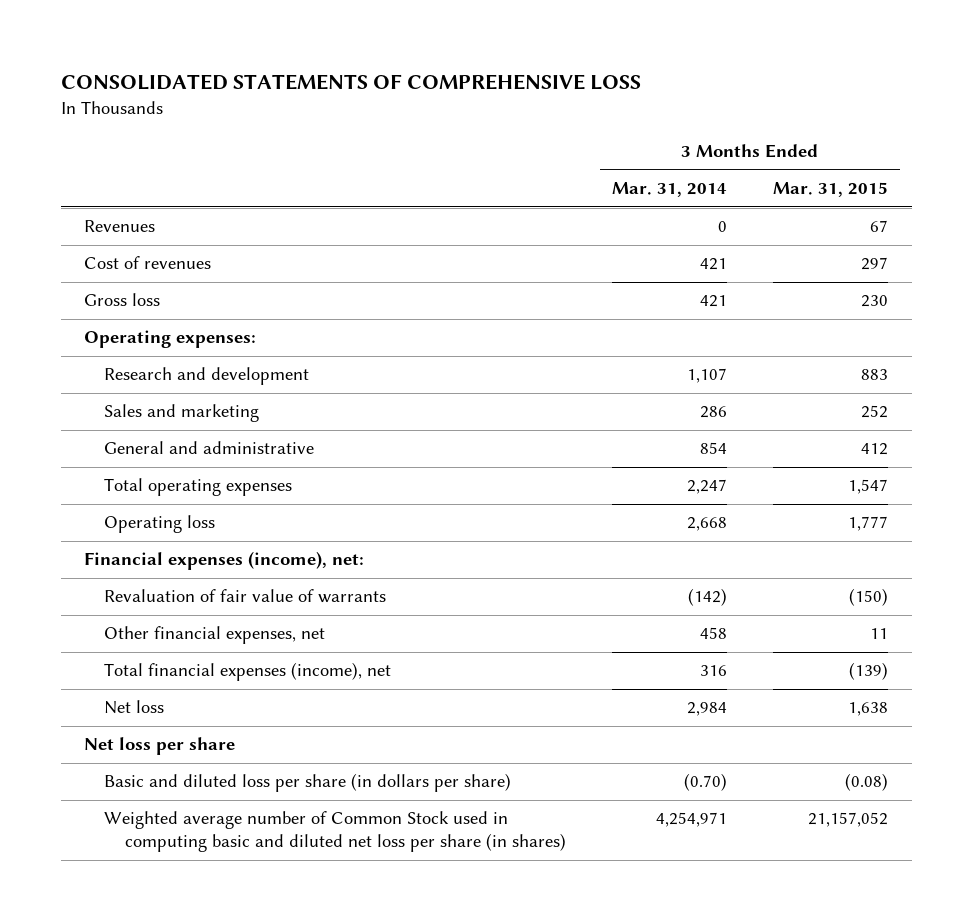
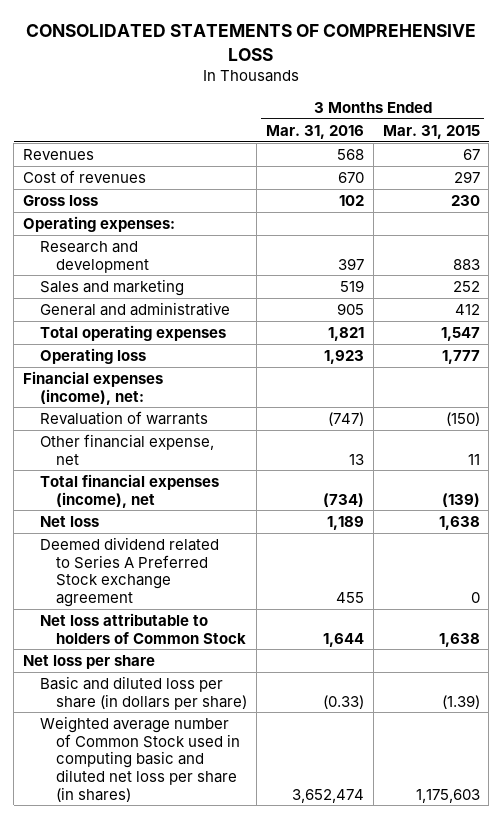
- | 3 Months Ended Mar. 31, 2014 | 3 Months Ended Mar. 31, 2015
+ | 3 Months Ended Mar. 31, 2016 | 3 Months Ended Mar. 31, 2015
- Revaluation of fair value of warrants | (142) | (150)
- Other financial expenses, net | 458 | 11
+ Revaluation of warrants | (747) | (150)
+ Other financial expense, net | 13 | 11
+ Deemed dividend related to Series A Preferred Stock exchange agreement | 455 | 0
+ Net loss attributable to holders of Common Stock | 1,644 | 1,638
- Basic and diluted loss per share (in dollars per share) | (0.70) | (0.08)
- Weighted average number of Common Stock used in computing basic and diluted net loss per share (in shares) | 4,254,971 | 21,157,052
+ Basic and diluted loss per share (in dollars per share) | (0.33) | (1.39)
+ Weighted average number of Common Stock used in computing basic and diluted net loss per share (in shares) | 3,652,474 | 1,175,603

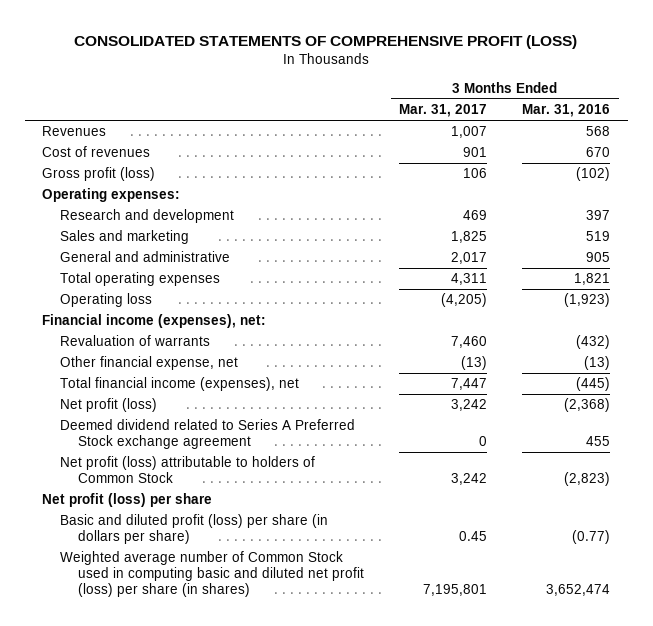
- CONSOLIDATED STATEMENTS OF COMPREHENSIVE LOSS
+ CONSOLIDATED STATEMENTS OF COMPREHENSIVE PROFIT (LOSS)
- | 3 Months Ended Mar. 31, 2016 | 3 Months Ended Mar. 31, 2015
+ | 3 Months Ended Mar. 31, 2017 | 3 Months Ended Mar. 31, 2016
- Gross loss | 102 | 230
+ Gross profit (loss) | 106 | (102)
- Operating loss | 1,923 | 1,777
- Financial expenses (income), net:
- Revaluation of warrants | (747) | (150)
- Other financial expense, net | 13 | 11
- Total financial expenses (income), net | (734) | (139)
- Net loss | 1,189 | 1,638
+ Operating loss | (4,205) | (1,923)
+ Financial income (expenses), net:
+ Revaluation of warrants | 7,460 | (432)
+ Other financial expense, net | (13) | (13)
+ Total financial income (expenses), net | 7,447 | (445)
+ Net profit (loss) | 3,242 | (2,368)
- Net loss attributable to holders of Common Stock | 1,644 | 1,638
- Net loss per share
- Basic and diluted loss per share (in dollars per share) | (0.33) | (1.39)
- Weighted average number of Common Stock used in computing basic and diluted net loss per share (in shares) | 3,652,474 | 1,175,603
+ Net profit (loss) attributable to holders of Common Stock | 3,242 | (2,823)
+ Net profit (loss) per share
+ Basic and diluted profit (loss) per share (in dollars per share) | 0.45 | (0.77)
+ Weighted average number of Common Stock used in computing basic and diluted net profit (loss) per share (in shares) | 7,195,801 | 3,652,474

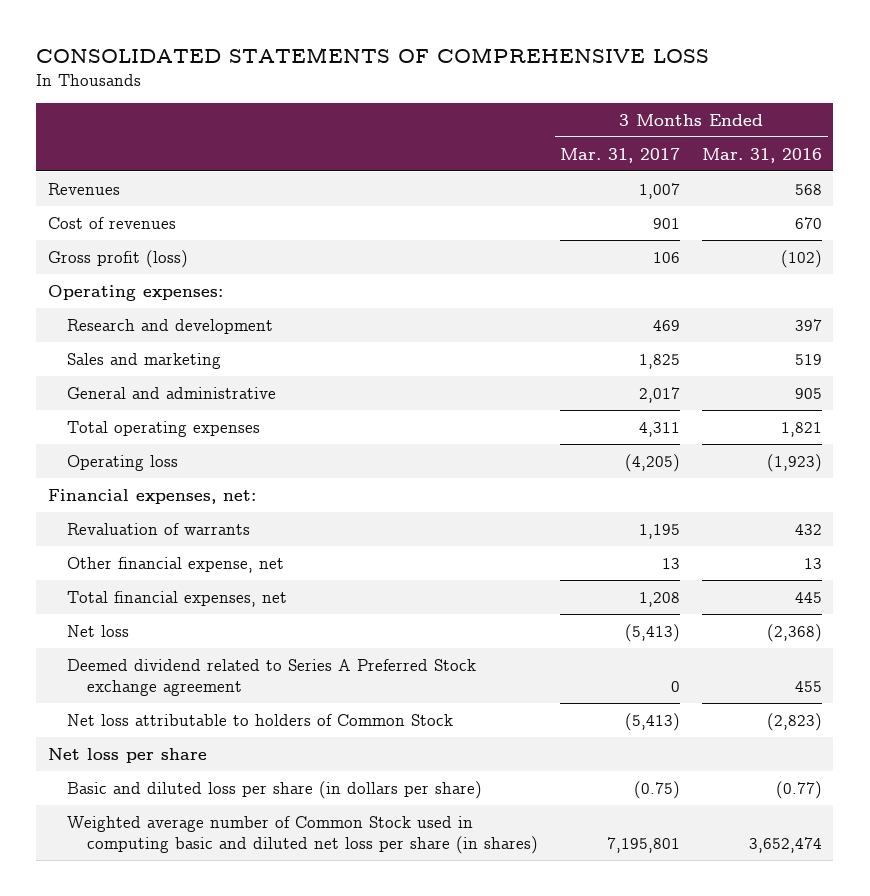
- CONSOLIDATED STATEMENTS OF COMPREHENSIVE PROFIT (LOSS)
+ CONSOLIDATED STATEMENTS OF COMPREHENSIVE LOSS
- Financial income (expenses), net:
- Revaluation of warrants | 7,460 | (432)
- Other financial expense, net | (13) | (13)
- Total financial income (expenses), net | 7,447 | (445)
- Net profit (loss) | 3,242 | (2,368)
+ Financial expenses, net:
+ Revaluation of warrants | 1,195 | 432
+ Other financial expense, net | 13 | 13
+ Total financial expenses, net | 1,208 | 445
+ Net loss | (5,413) | (2,368)
- Net profit (loss) attributable to holders of Common Stock | 3,242 | (2,823)
- Net profit (loss) per share
- Basic and diluted profit (loss) per share (in dollars per share) | 0.45 | (0.77)
- Weighted average number of Common Stock used in computing basic and diluted net profit (loss) per share (in shares) | 7,195,801 | 3,652,474
+ Net loss attributable to holders of Common Stock | (5,413) | (2,823)
+ Net loss per share
+ Basic and diluted loss per share (in dollars per share) | (0.75) | (0.77)
+ Weighted average number of Common Stock used in computing basic and diluted net loss per share (in shares) | 7,195,801 | 3,652,474

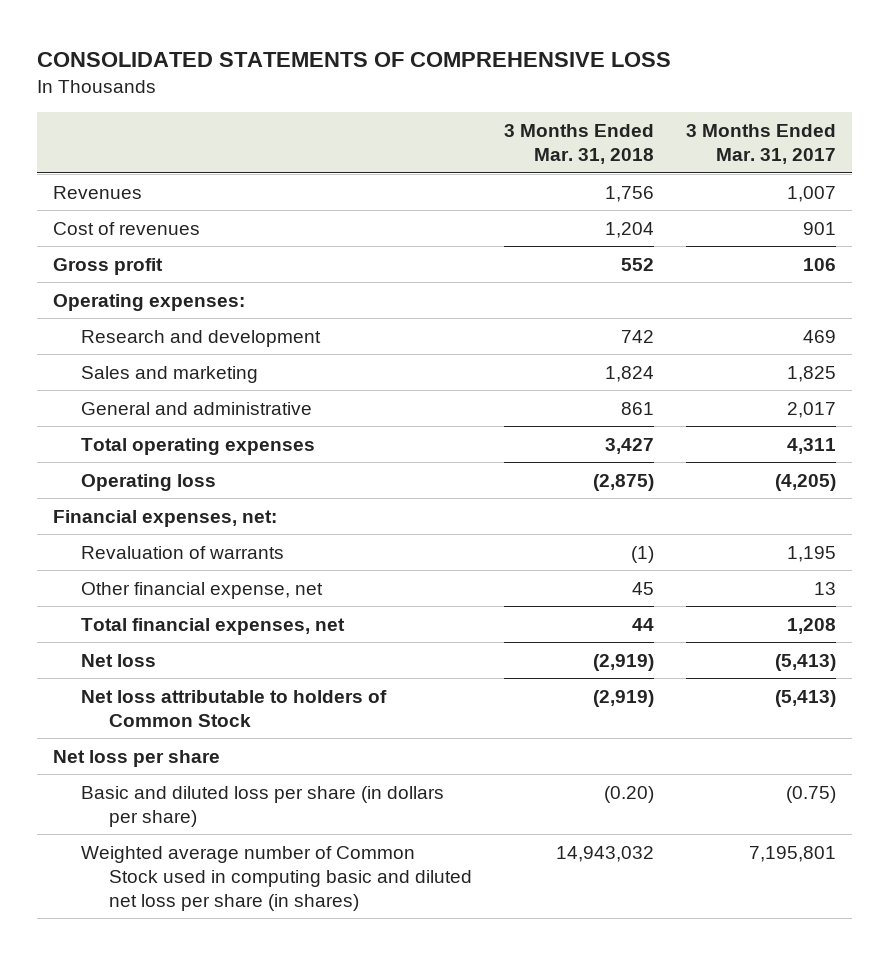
- | 3 Months Ended Mar. 31, 2017 | 3 Months Ended Mar. 31, 2016
+ | 3 Months Ended Mar. 31, 2018 | 3 Months Ended Mar. 31, 2017
- Gross profit (loss) | 106 | (102)
+ Gross profit | 552 | 106
- Deemed dividend related to Series A Preferred Stock exchange agreement | 0 | 455

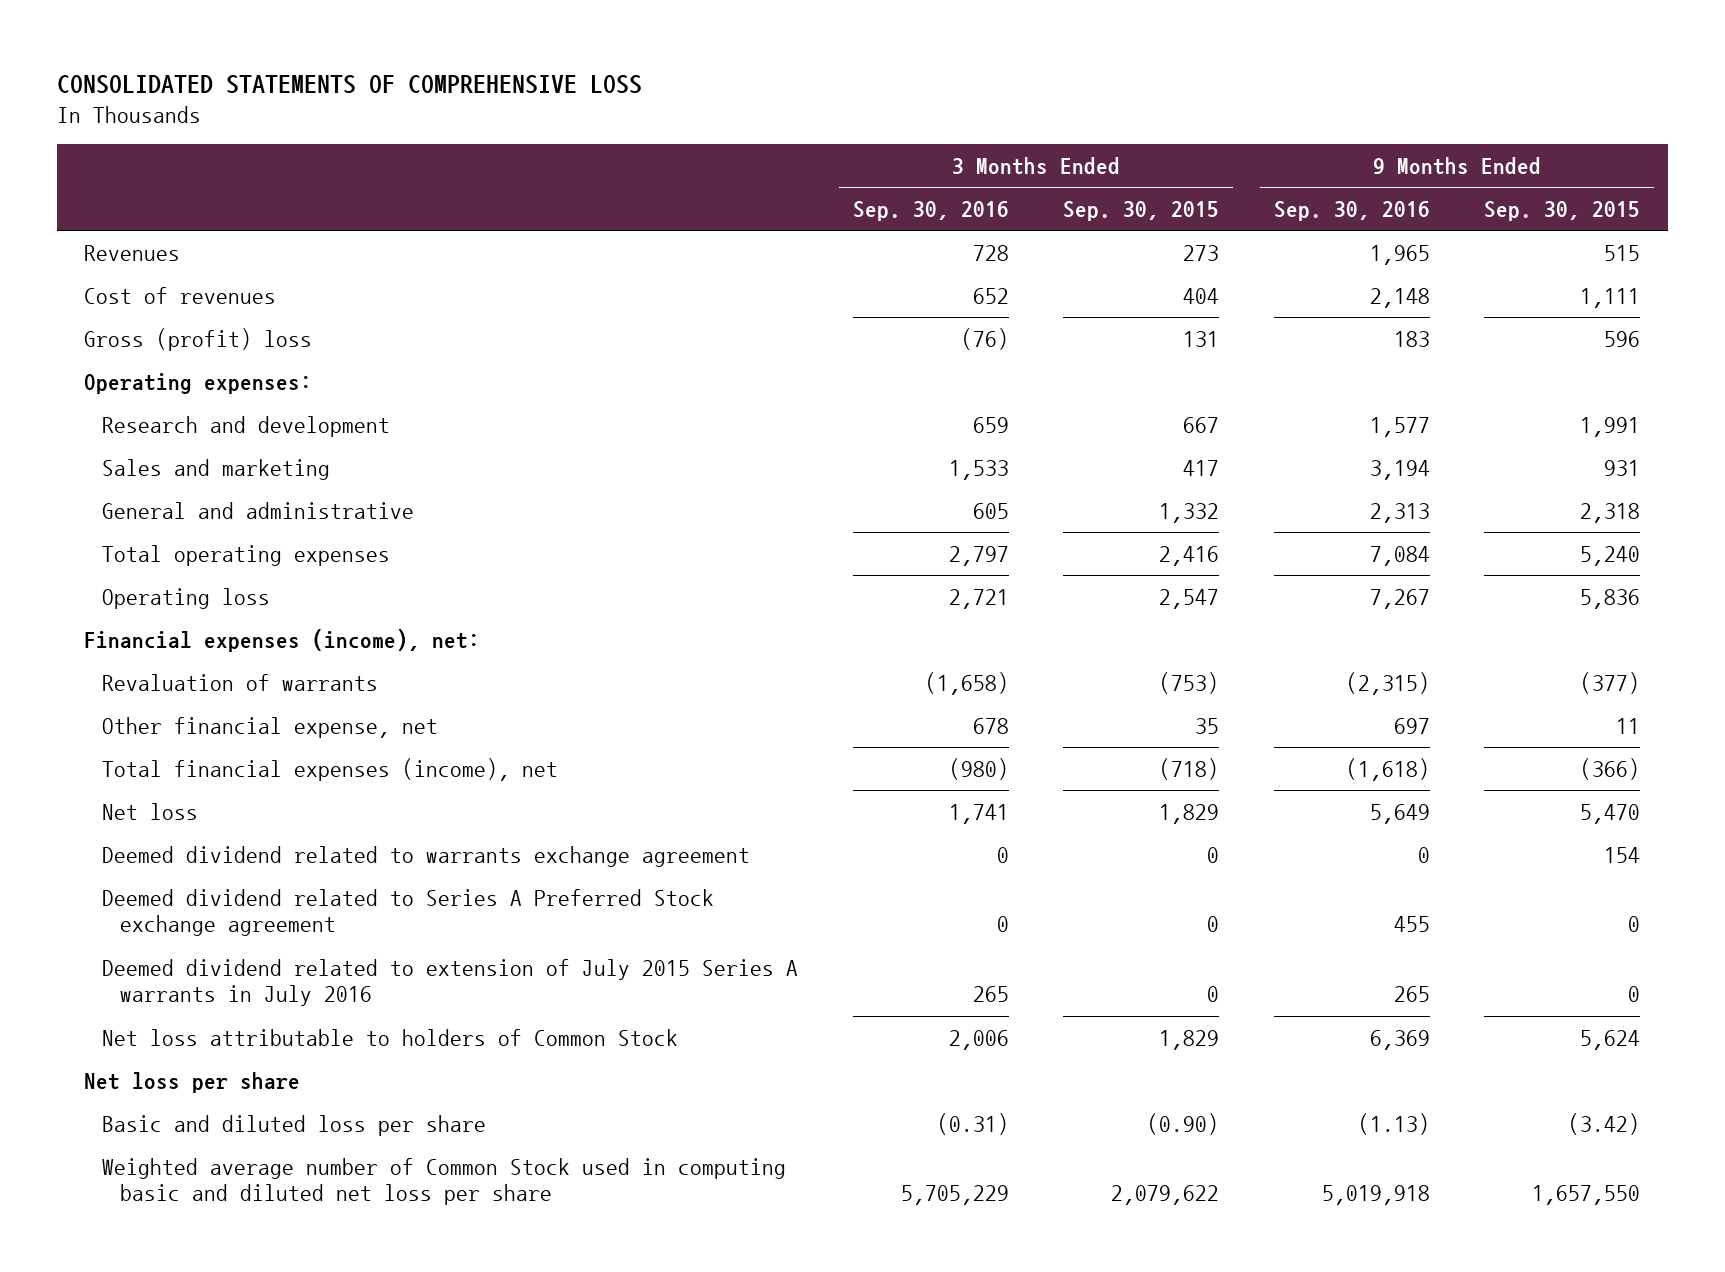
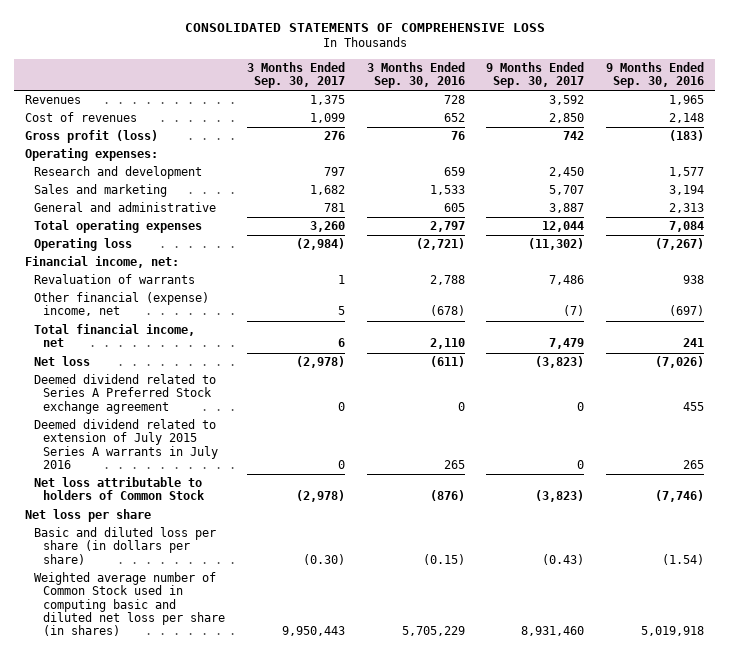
- | 3 Months Ended Sep. 30, 2016 | 3 Months Ended Sep. 30, 2015 | 9 Months Ended Sep. 30, 2016 | 9 Months Ended Sep. 30, 2015
+ | 3 Months Ended Sep. 30, 2017 | 3 Months Ended Sep. 30, 2016 | 9 Months Ended Sep. 30, 2017 | 9 Months Ended Sep. 30, 2016
- Gross (profit) loss | (76) | 131 | 183 | 596
+ Gross profit (loss) | 276 | 76 | 742 | (183)
- Operating loss | 2,721 | 2,547 | 7,267 | 5,836
- Financial expenses (income), net:
- Revaluation of warrants | (1,658) | (753) | (2,315) | (377)
- Other financial expense, net | 678 | 35 | 697 | 11
- Total financial expenses (income), net | (980) | (718) | (1,618) | (366)
- Net loss | 1,741 | 1,829 | 5,649 | 5,470
- Deemed dividend related to warrants exchange agreement | 0 | 0 | 0 | 154
+ Operating loss | (2,984) | (2,721) | (11,302) | (7,267)
+ Financial income, net:
+ Revaluation of warrants | 1 | 2,788 | 7,486 | 938
+ Other financial (expense) income, net | 5 | (678) | (7) | (697)
+ Total financial income, net | 6 | 2,110 | 7,479 | 241
+ Net loss | (2,978) | (611) | (3,823) | (7,026)
- Net loss attributable to holders of Common Stock | 2,006 | 1,829 | 6,369 | 5,624
+ Net loss attributable to holders of Common Stock | (2,978) | (876) | (3,823) | (7,746)
- Basic and diluted loss per share | (0.31) | (0.90) | (1.13) | (3.42)
- Weighted average number of Common Stock used in computing basic and diluted net loss per share | 5,705,229 | 2,079,622 | 5,019,918 | 1,657,550
+ Basic and diluted loss per share (in dollars per share) | (0.30) | (0.15) | (0.43) | (1.54)
+ Weighted average number of Common Stock used in computing basic and diluted net loss per share (in shares) | 9,950,443 | 5,705,229 | 8,931,460 | 5,019,918

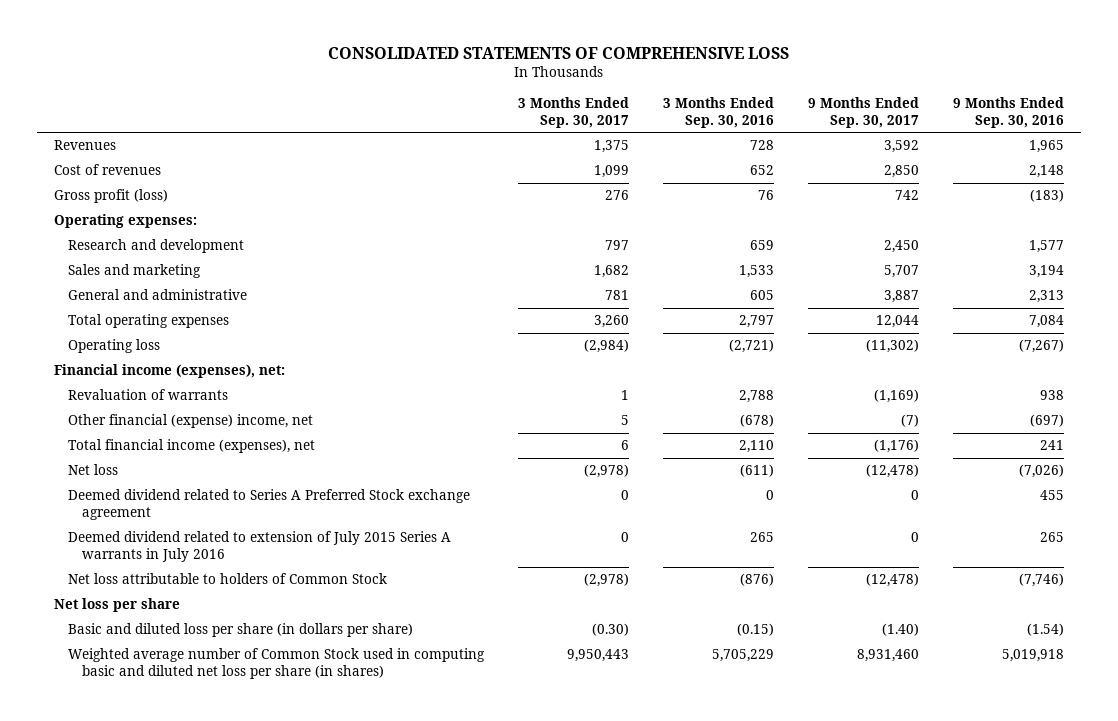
- Financial income, net:
- Revaluation of warrants | 1 | 2,788 | 7,486 | 938
+ Financial income (expenses), net:
+ Revaluation of warrants | 1 | 2,788 | (1,169) | 938
- Total financial income, net | 6 | 2,110 | 7,479 | 241
- Net loss | (2,978) | (611) | (3,823) | (7,026)
+ Total financial income (expenses), net | 6 | 2,110 | (1,176) | 241
+ Net loss | (2,978) | (611) | (12,478) | (7,026)
- Net loss attributable to holders of Common Stock | (2,978) | (876) | (3,823) | (7,746)
+ Net loss attributable to holders of Common Stock | (2,978) | (876) | (12,478) | (7,746)
- Basic and diluted loss per share (in dollars per share) | (0.30) | (0.15) | (0.43) | (1.54)
+ Basic and diluted loss per share (in dollars per share) | (0.30) | (0.15) | (1.40) | (1.54)

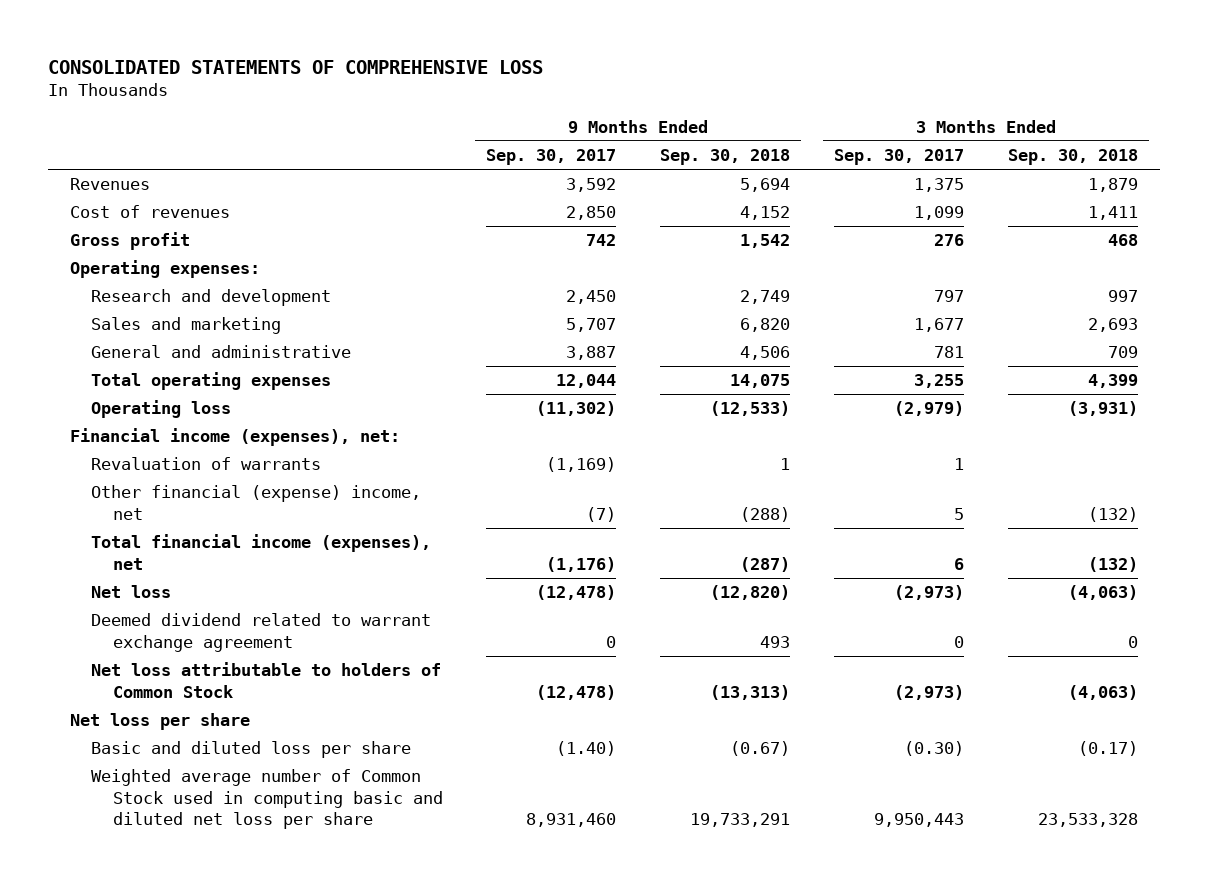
- | 3 Months Ended Sep. 30, 2017 | 3 Months Ended Sep. 30, 2016 | 9 Months Ended Sep. 30, 2017 | 9 Months Ended Sep. 30, 2016
+ | 9 Months Ended Sep. 30, 2017 | 9 Months Ended Sep. 30, 2018 | 3 Months Ended Sep. 30, 2017 | 3 Months Ended Sep. 30, 2018
- Gross profit (loss) | 276 | 76 | 742 | (183)
+ Gross profit | 742 | 1,542 | 276 | 468
- Sales and marketing | 1,682 | 1,533 | 5,707 | 3,194
+ Sales and marketing | 5,707 | 6,820 | 1,677 | 2,693
- Total operating expenses | 3,260 | 2,797 | 12,044 | 7,084
- Operating loss | (2,984) | (2,721) | (11,302) | (7,267)
+ Total operating expenses | 12,044 | 14,075 | 3,255 | 4,399
+ Operating loss | (11,302) | (12,533) | (2,979) | (3,931)
- Net loss | (2,978) | (611) | (12,478) | (7,026)
- Deemed dividend related to Series A Preferred Stock exchange agreement | 0 | 0 | 0 | 455
- Deemed dividend related to extension of July 2015 Series A warrants in July 2016 | 0 | 265 | 0 | 265
- Net loss attributable to holders of Common Stock | (2,978) | (876) | (12,478) | (7,746)
+ Net loss | (12,478) | (12,820) | (2,973) | (4,063)
+ Deemed dividend related to warrant exchange agreement | 0 | 493 | 0 | 0
+ Net loss attributable to holders of Common Stock | (12,478) | (13,313) | (2,973) | (4,063)
- Basic and diluted loss per share (in dollars per share) | (0.30) | (0.15) | (1.40) | (1.54)
- Weighted average number of Common Stock used in computing basic and diluted net loss per share (in shares) | 9,950,443 | 5,705,229 | 8,931,460 | 5,019,918
+ Basic and diluted loss per share | (1.40) | (0.67) | (0.30) | (0.17)
+ Weighted average number of Common Stock used in computing basic and diluted net loss per share | 8,931,460 | 19,733,291 | 9,950,443 | 23,533,328

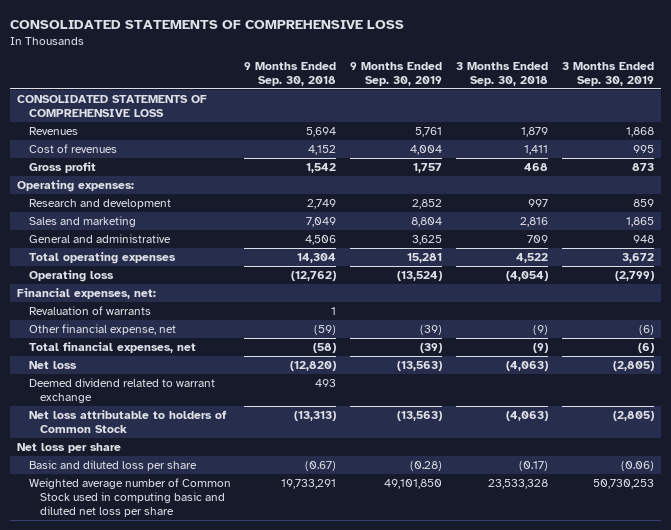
- | 9 Months Ended Sep. 30, 2017 | 9 Months Ended Sep. 30, 2018 | 3 Months Ended Sep. 30, 2017 | 3 Months Ended Sep. 30, 2018
+ | 9 Months Ended Sep. 30, 2018 | 9 Months Ended Sep. 30, 2019 | 3 Months Ended Sep. 30, 2018 | 3 Months Ended Sep. 30, 2019
+ CONSOLIDATED STATEMENTS OF COMPREHENSIVE LOSS
- Sales and marketing | 5,707 | 6,820 | 1,677 | 2,693
+ Sales and marketing | 7,049 | 8,804 | 2,816 | 1,865
- Total operating expenses | 12,044 | 14,075 | 3,255 | 4,399
- Operating loss | (11,302) | (12,533) | (2,979) | (3,931)
- Financial income (expenses), net:
+ Total operating expenses | 14,304 | 15,281 | 4,522 | 3,672
+ Operating loss | (12,762) | (13,524) | (4,054) | (2,799)
+ Financial expenses, net:
- Other financial (expense) income, net | (7) | (288) | 5 | (132)
- Total financial income (expenses), net | (1,176) | (287) | 6 | (132)
+ Other financial expense, net | (59) | (39) | (9) | (6)
+ Total financial expenses, net | (58) | (39) | (9) | (6)
- Deemed dividend related to warrant exchange agreement | 0 | 493 | 0 | 0
+ Deemed dividend related to warrant exchange | 493 | | |

